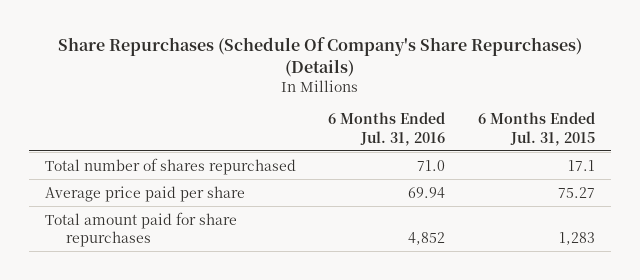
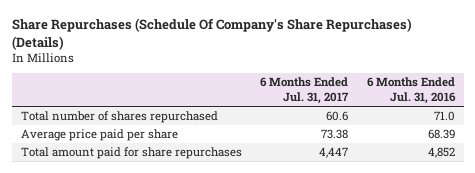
- | 6 Months Ended Jul. 31, 2016 | 6 Months Ended Jul. 31, 2015
+ | 6 Months Ended Jul. 31, 2017 | 6 Months Ended Jul. 31, 2016
- Average price paid per share | 69.94 | 75.27
+ Average price paid per share | 73.38 | 68.39

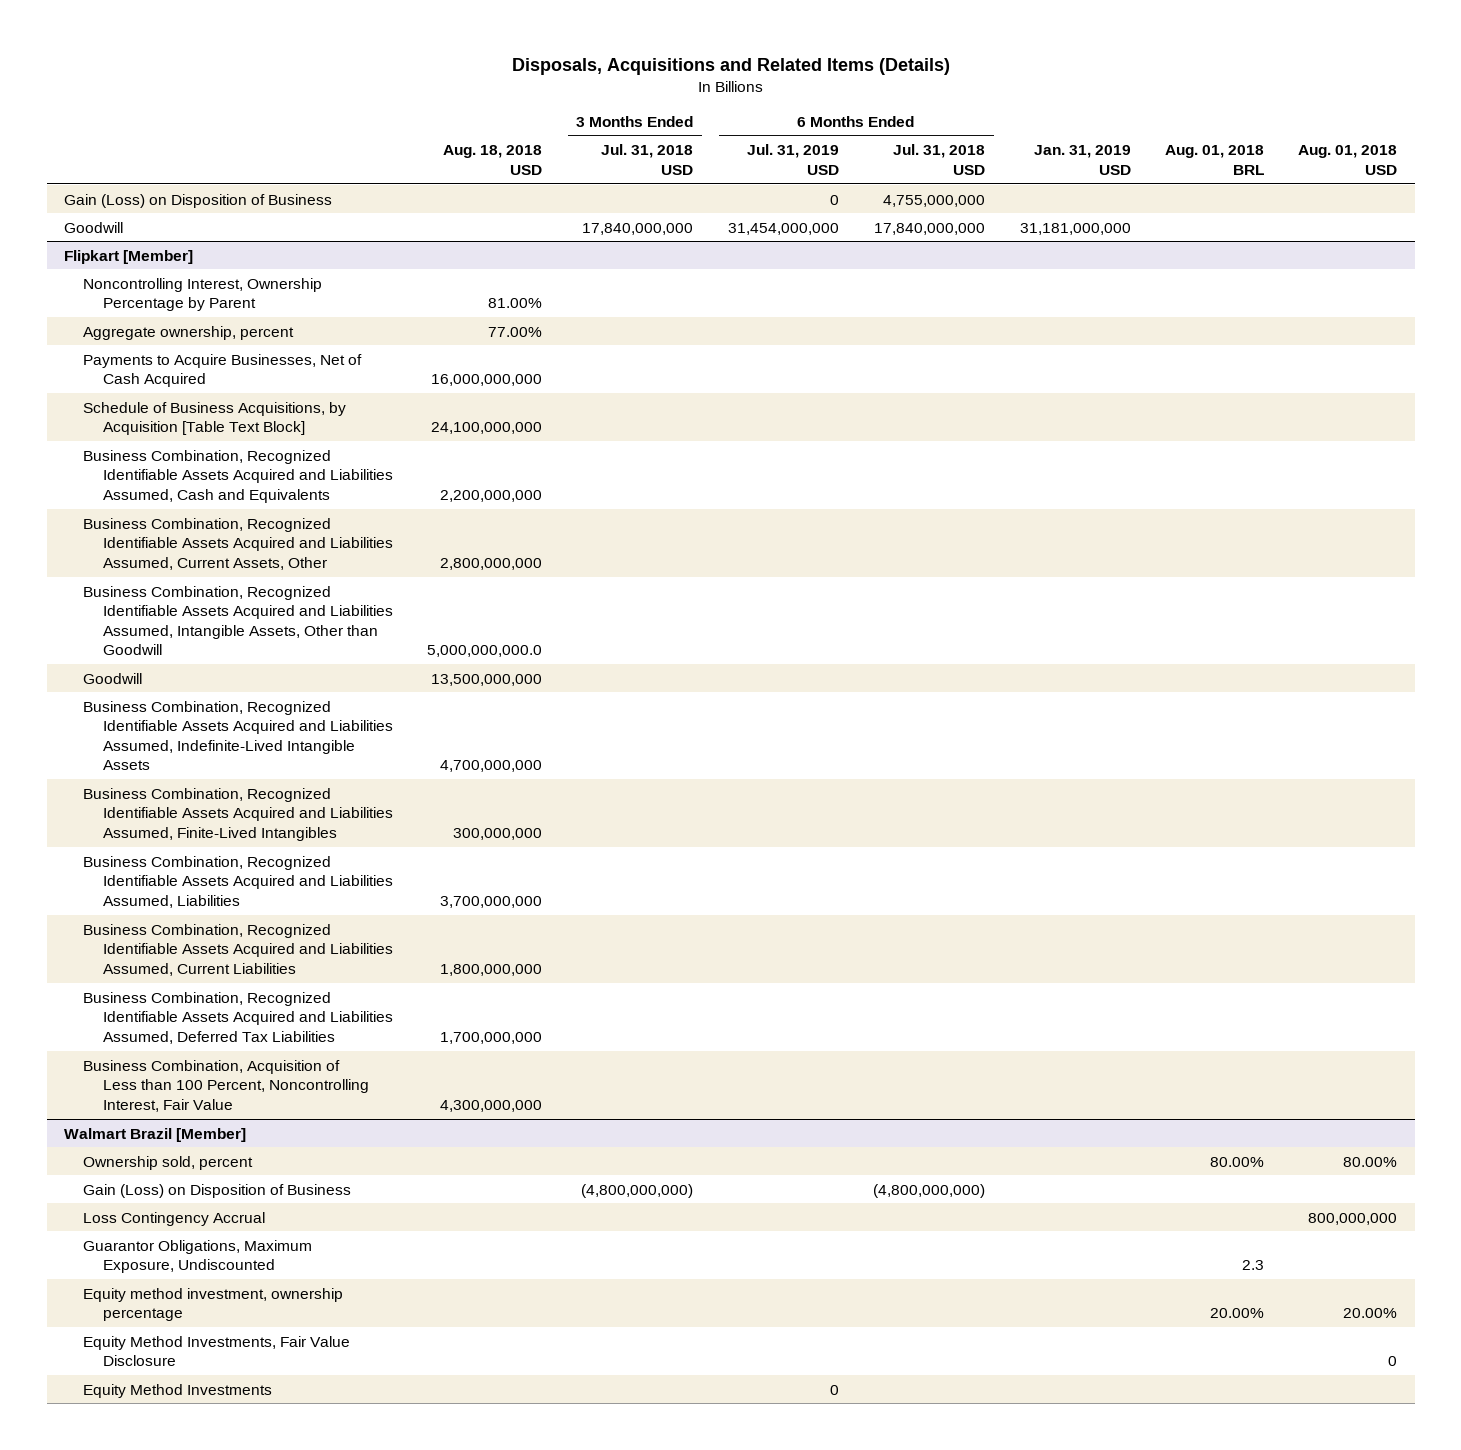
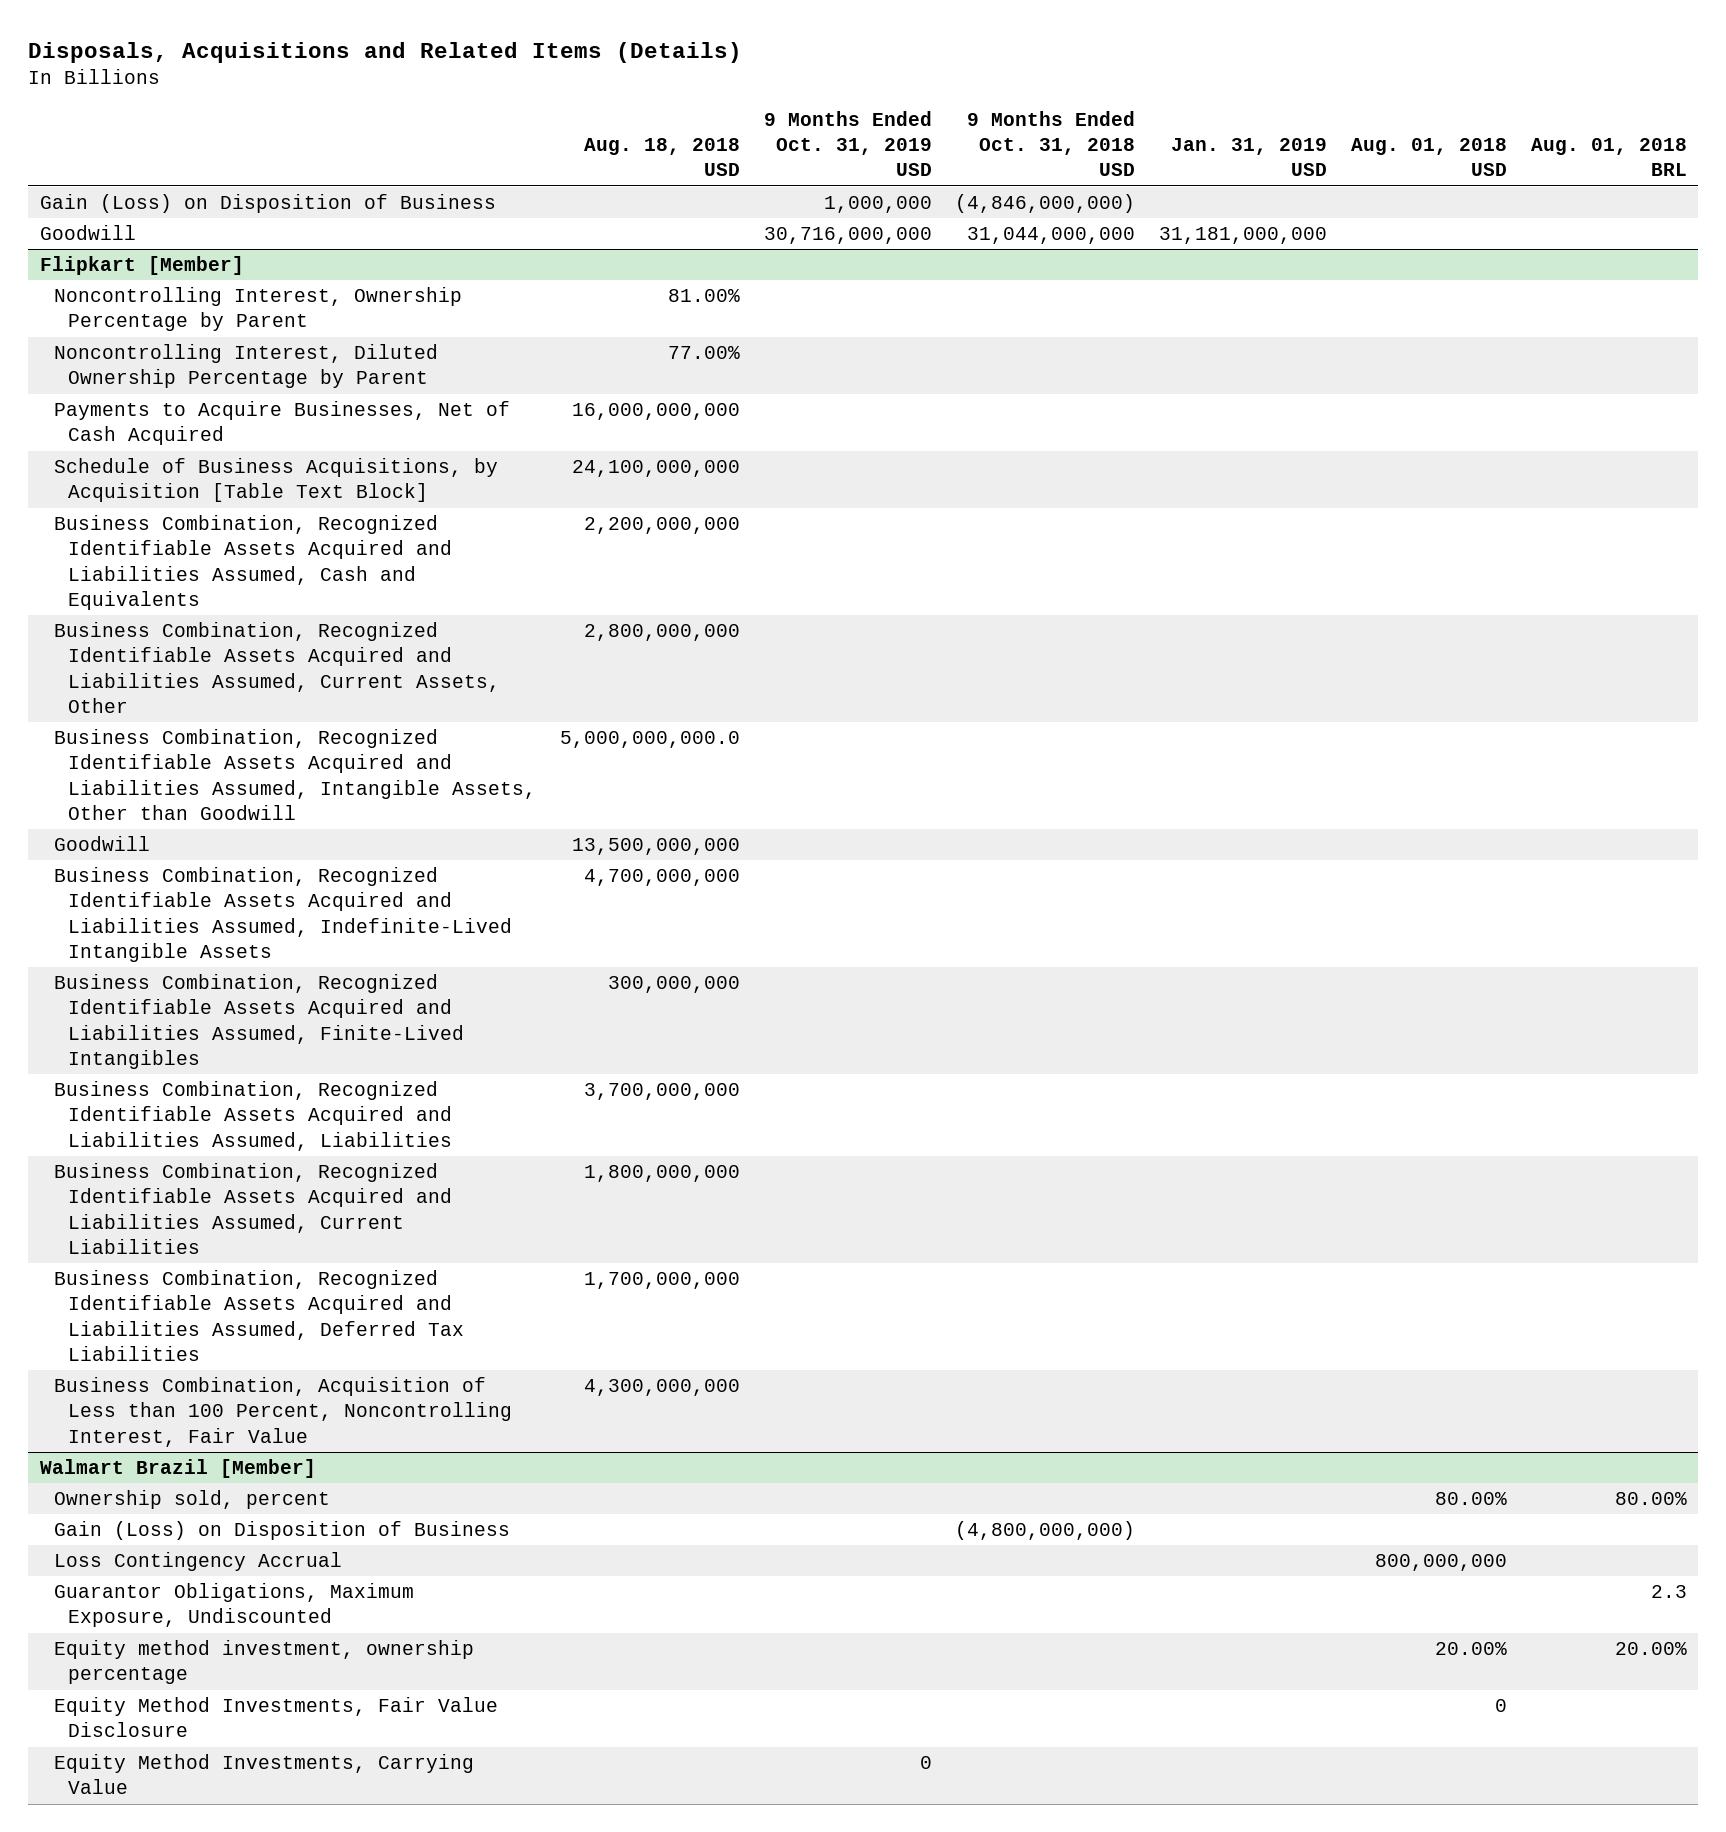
- | Aug. 18, 2018 USD | 3 Months Ended Jul. 31, 2018 USD | 6 Months Ended Jul. 31, 2019 USD | 6 Months Ended Jul. 31, 2018 USD | Jan. 31, 2019 USD | Aug. 01, 2018 BRL | Aug. 01, 2018 USD
+ | Aug. 18, 2018 USD | 9 Months Ended Oct. 31, 2019 USD | 9 Months Ended Oct. 31, 2018 USD | Jan. 31, 2019 USD | Aug. 01, 2018 USD | Aug. 01, 2018 BRL
@ Flipkart [Member]
- Aggregate ownership, percent | 77.00% | | | | | |
+ Noncontrolling Interest, Diluted Ownership Percentage by Parent | 77.00% | | | | |
@ Walmart Brazil [Member]
- Equity Method Investments | | | 0 | | | |
+ Equity Method Investments, Carrying Value | | 0 | | | |

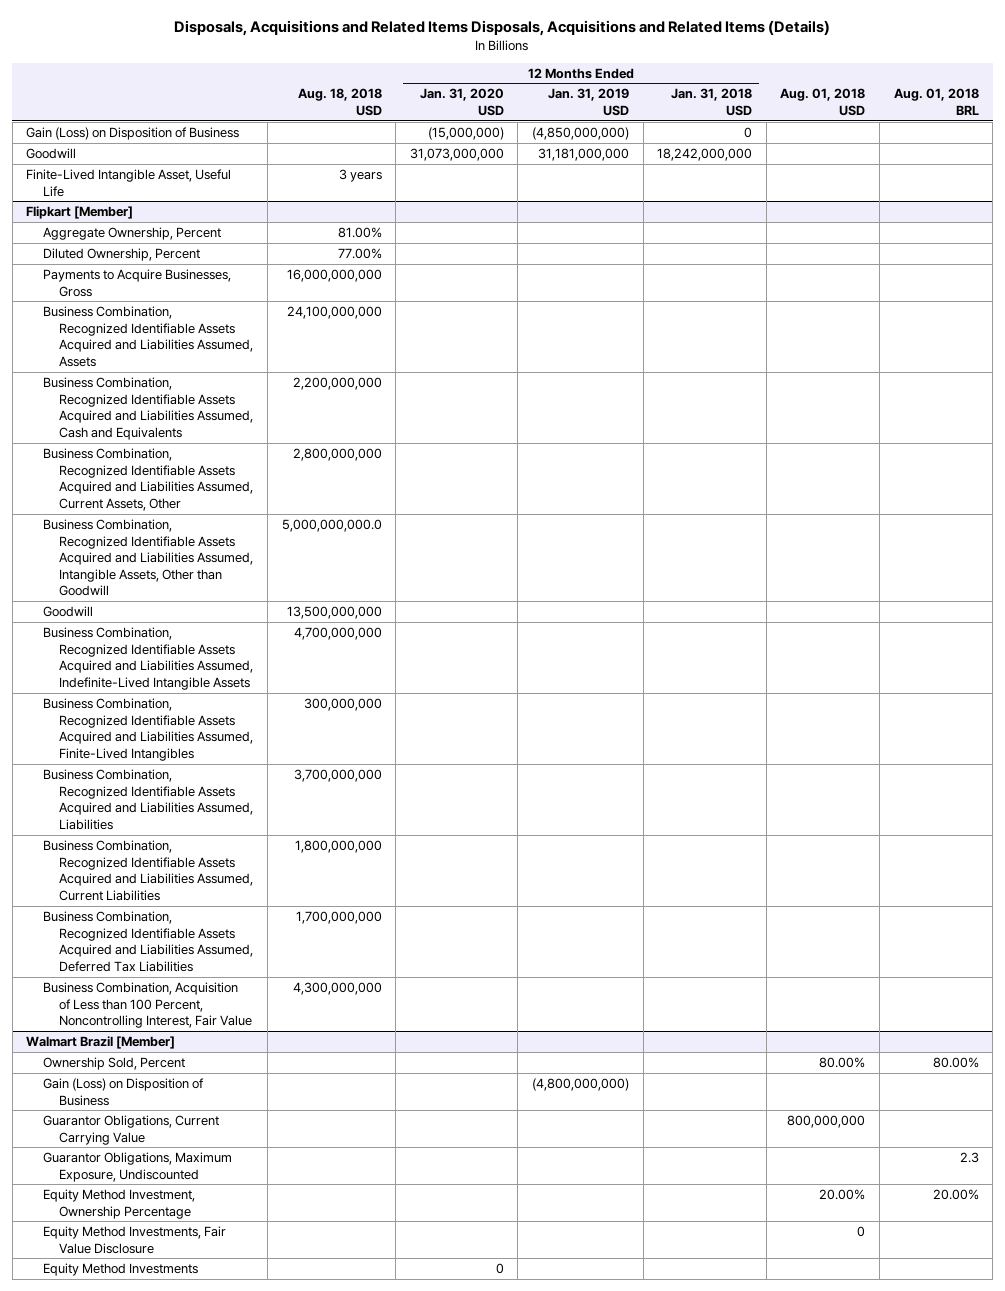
- Disposals, Acquisitions and Related Items (Details)
+ Disposals, Acquisitions and Related Items Disposals, Acquisitions and Related Items (Details)
- | Aug. 18, 2018 USD | 9 Months Ended Oct. 31, 2019 USD | 9 Months Ended Oct. 31, 2018 USD | Jan. 31, 2019 USD | Aug. 01, 2018 USD | Aug. 01, 2018 BRL
+ | Aug. 18, 2018 USD | 12 Months Ended Jan. 31, 2020 USD | 12 Months Ended Jan. 31, 2019 USD | 12 Months Ended Jan. 31, 2018 USD | Aug. 01, 2018 USD | Aug. 01, 2018 BRL
+ Finite-Lived Intangible Asset, Useful Life | 3 years | | | | |
@ Flipkart [Member]
- Noncontrolling Interest, Ownership Percentage by Parent | 81.00% | | | | |
- Noncontrolling Interest, Diluted Ownership Percentage by Parent | 77.00% | | | | |
- Payments to Acquire Businesses, Net of Cash Acquired | 16,000,000,000 | | | | |
- Schedule of Business Acquisitions, by Acquisition [Table Text Block] | 24,100,000,000 | | | | |
+ Aggregate Ownership, Percent | 81.00% | | | | |
+ Diluted Ownership, Percent | 77.00% | | | | |
+ Payments to Acquire Businesses, Gross | 16,000,000,000 | | | | |
+ Business Combination, Recognized Identifiable Assets Acquired and Liabilities Assumed, Assets | 24,100,000,000 | | | | |
@ Walmart Brazil [Member]
- Ownership sold, percent | | | | | 80.00% | 80.00%
+ Ownership Sold, Percent | | | | | 80.00% | 80.00%
- Loss Contingency Accrual | | | | | 800,000,000 |
+ Guarantor Obligations, Current Carrying Value | | | | | 800,000,000 |
- Equity method investment, ownership percentage | | | | | 20.00% | 20.00%
+ Equity Method Investment, Ownership Percentage | | | | | 20.00% | 20.00%
- Equity Method Investments, Carrying Value | | 0 | | | |
+ Equity Method Investments | | 0 | | | |

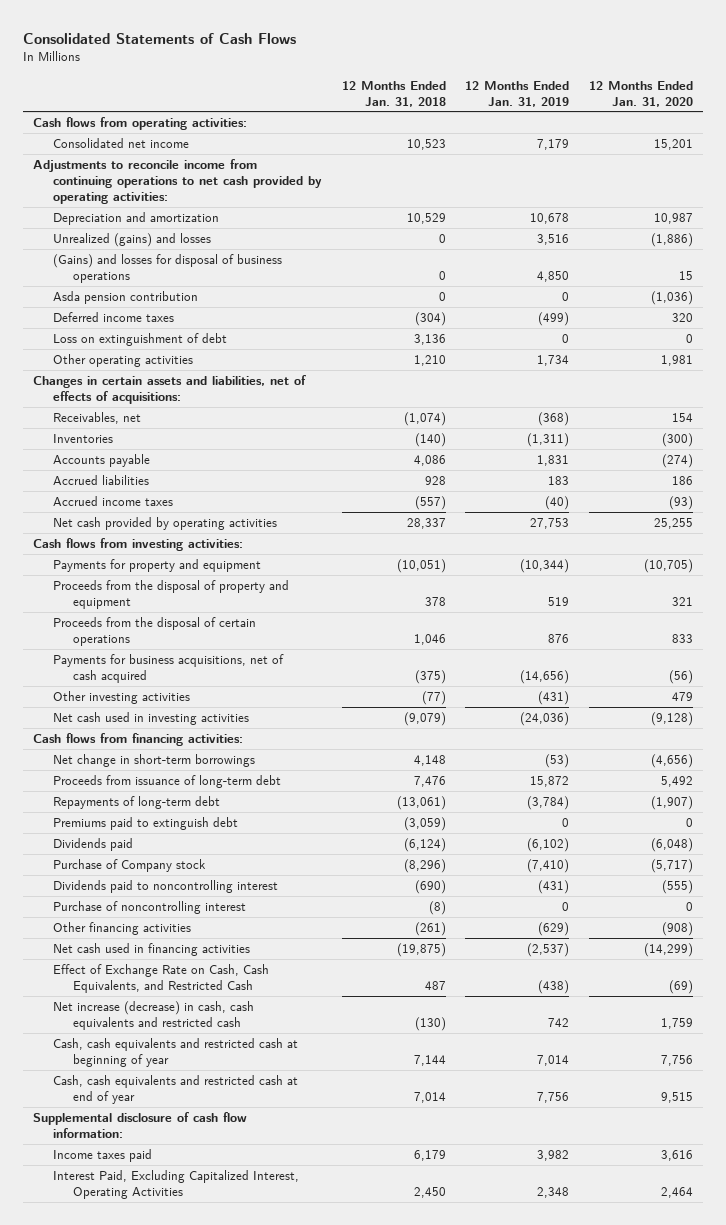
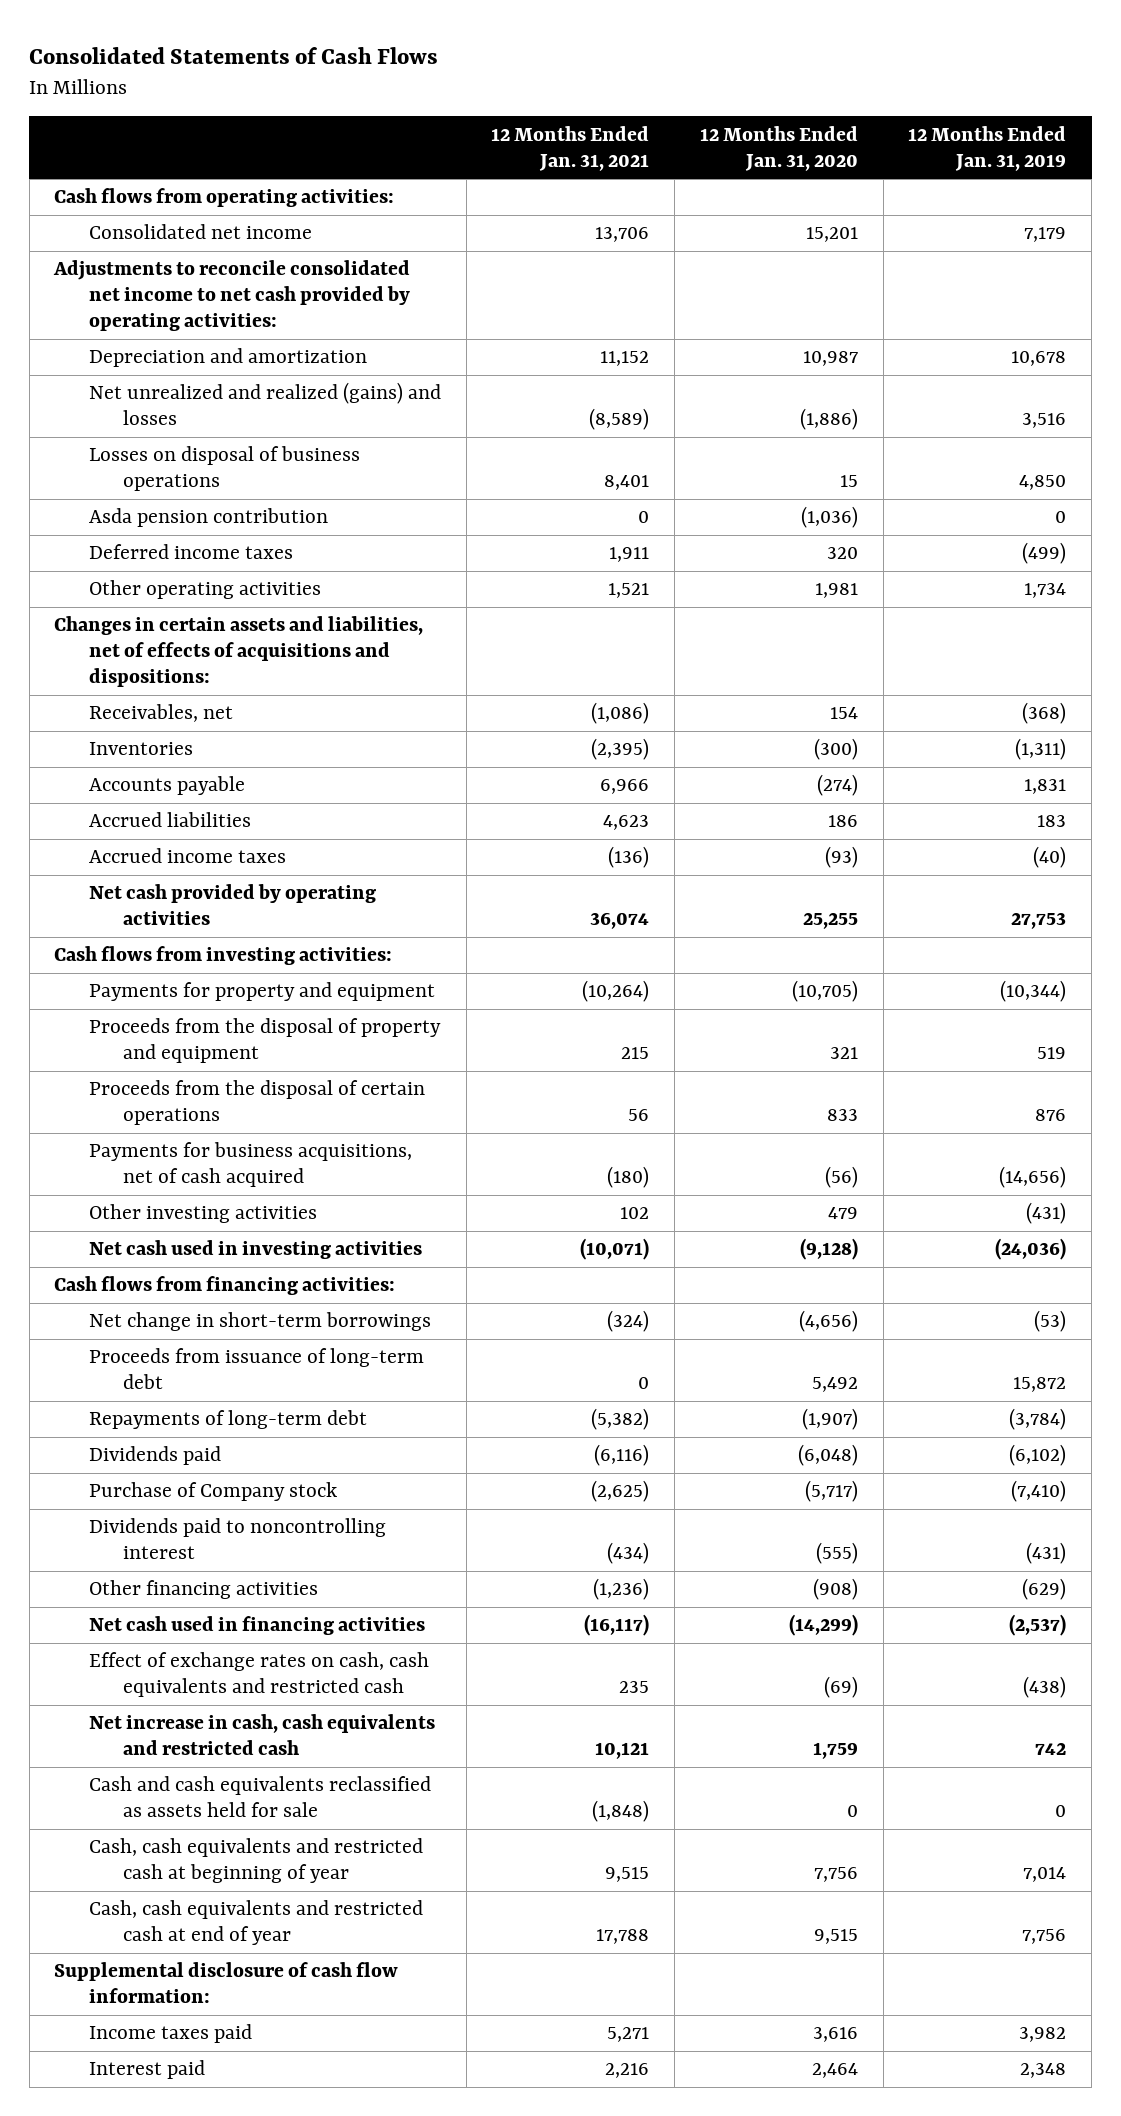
- | 12 Months Ended Jan. 31, 2018 | 12 Months Ended Jan. 31, 2019 | 12 Months Ended Jan. 31, 2020
+ | 12 Months Ended Jan. 31, 2021 | 12 Months Ended Jan. 31, 2020 | 12 Months Ended Jan. 31, 2019
- Adjustments to reconcile income from continuing operations to net cash provided by operating activities:
+ Adjustments to reconcile consolidated net income to net cash provided by operating activities:
- Unrealized (gains) and losses | 0 | 3,516 | (1,886)
- (Gains) and losses for disposal of business operations | 0 | 4,850 | 15
+ Net unrealized and realized (gains) and losses | (8,589) | (1,886) | 3,516
+ Losses on disposal of business operations | 8,401 | 15 | 4,850
- Loss on extinguishment of debt | 3,136 | 0 | 0
- Changes in certain assets and liabilities, net of effects of acquisitions:
+ Changes in certain assets and liabilities, net of effects of acquisitions and dispositions:
- Premiums paid to extinguish debt | (3,059) | 0 | 0
- Purchase of noncontrolling interest | (8) | 0 | 0
- Effect of Exchange Rate on Cash, Cash Equivalents, and Restricted Cash | 487 | (438) | (69)
- Net increase (decrease) in cash, cash equivalents and restricted cash | (130) | 742 | 1,759
+ Effect of exchange rates on cash, cash equivalents and restricted cash | 235 | (69) | (438)
+ Net increase in cash, cash equivalents and restricted cash | 10,121 | 1,759 | 742
+ Cash and cash equivalents reclassified as assets held for sale | (1,848) | 0 | 0
- Interest Paid, Excluding Capitalized Interest, Operating Activities | 2,450 | 2,348 | 2,464
+ Interest paid | 2,216 | 2,464 | 2,348

